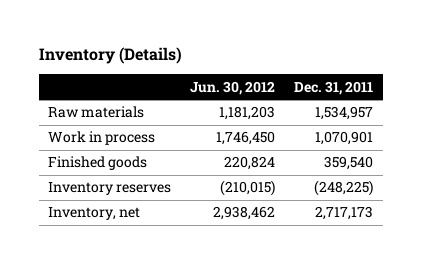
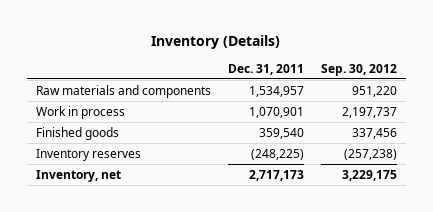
- | Jun. 30, 2012 | Dec. 31, 2011
+ | Dec. 31, 2011 | Sep. 30, 2012
- Raw materials | 1,181,203 | 1,534,957
+ Raw materials and components | 1,534,957 | 951,220

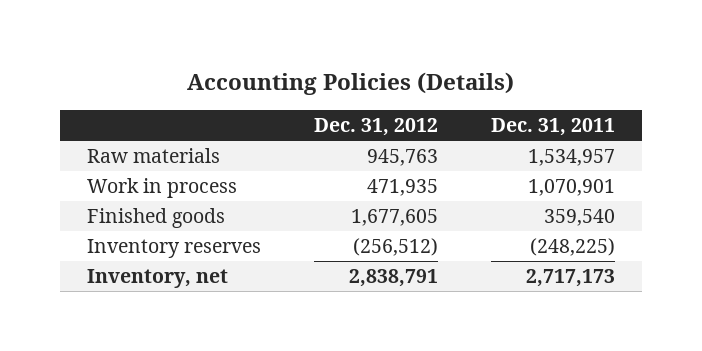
- Inventory (Details)
+ Accounting Policies (Details)
- | Dec. 31, 2011 | Sep. 30, 2012
+ | Dec. 31, 2012 | Dec. 31, 2011
- Raw materials and components | 1,534,957 | 951,220
+ Raw materials | 945,763 | 1,534,957

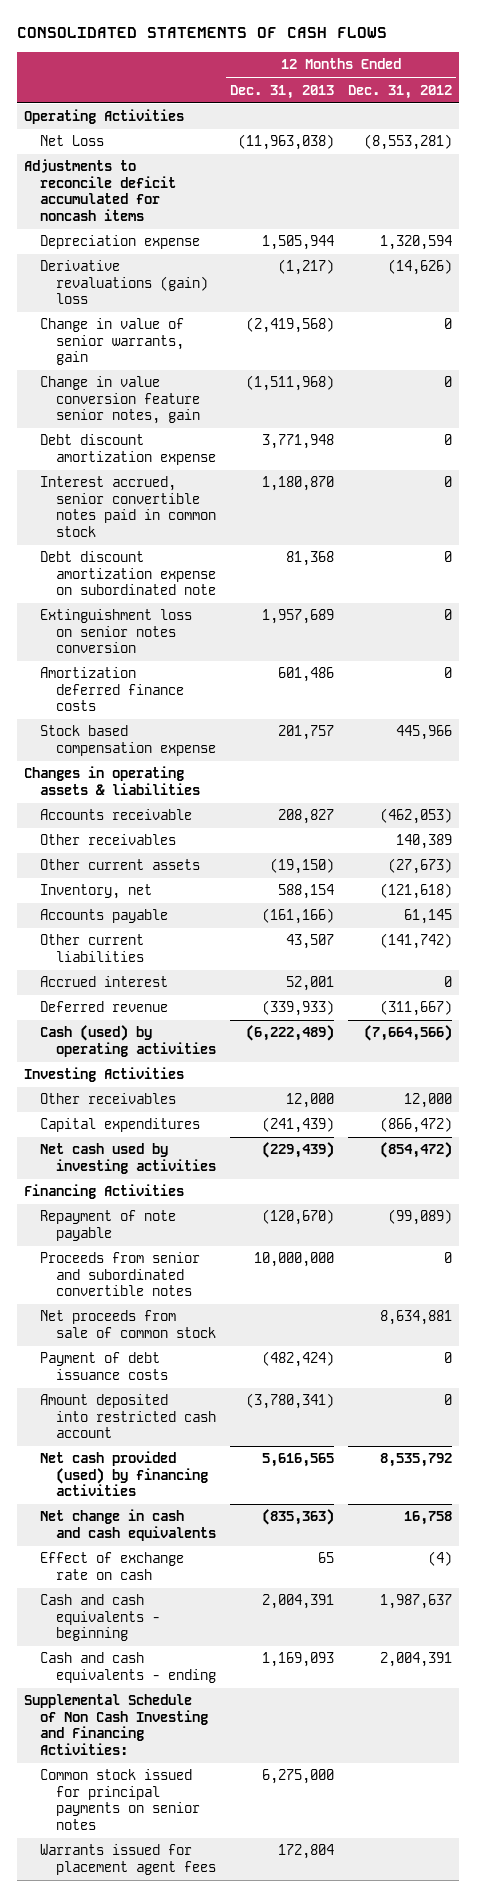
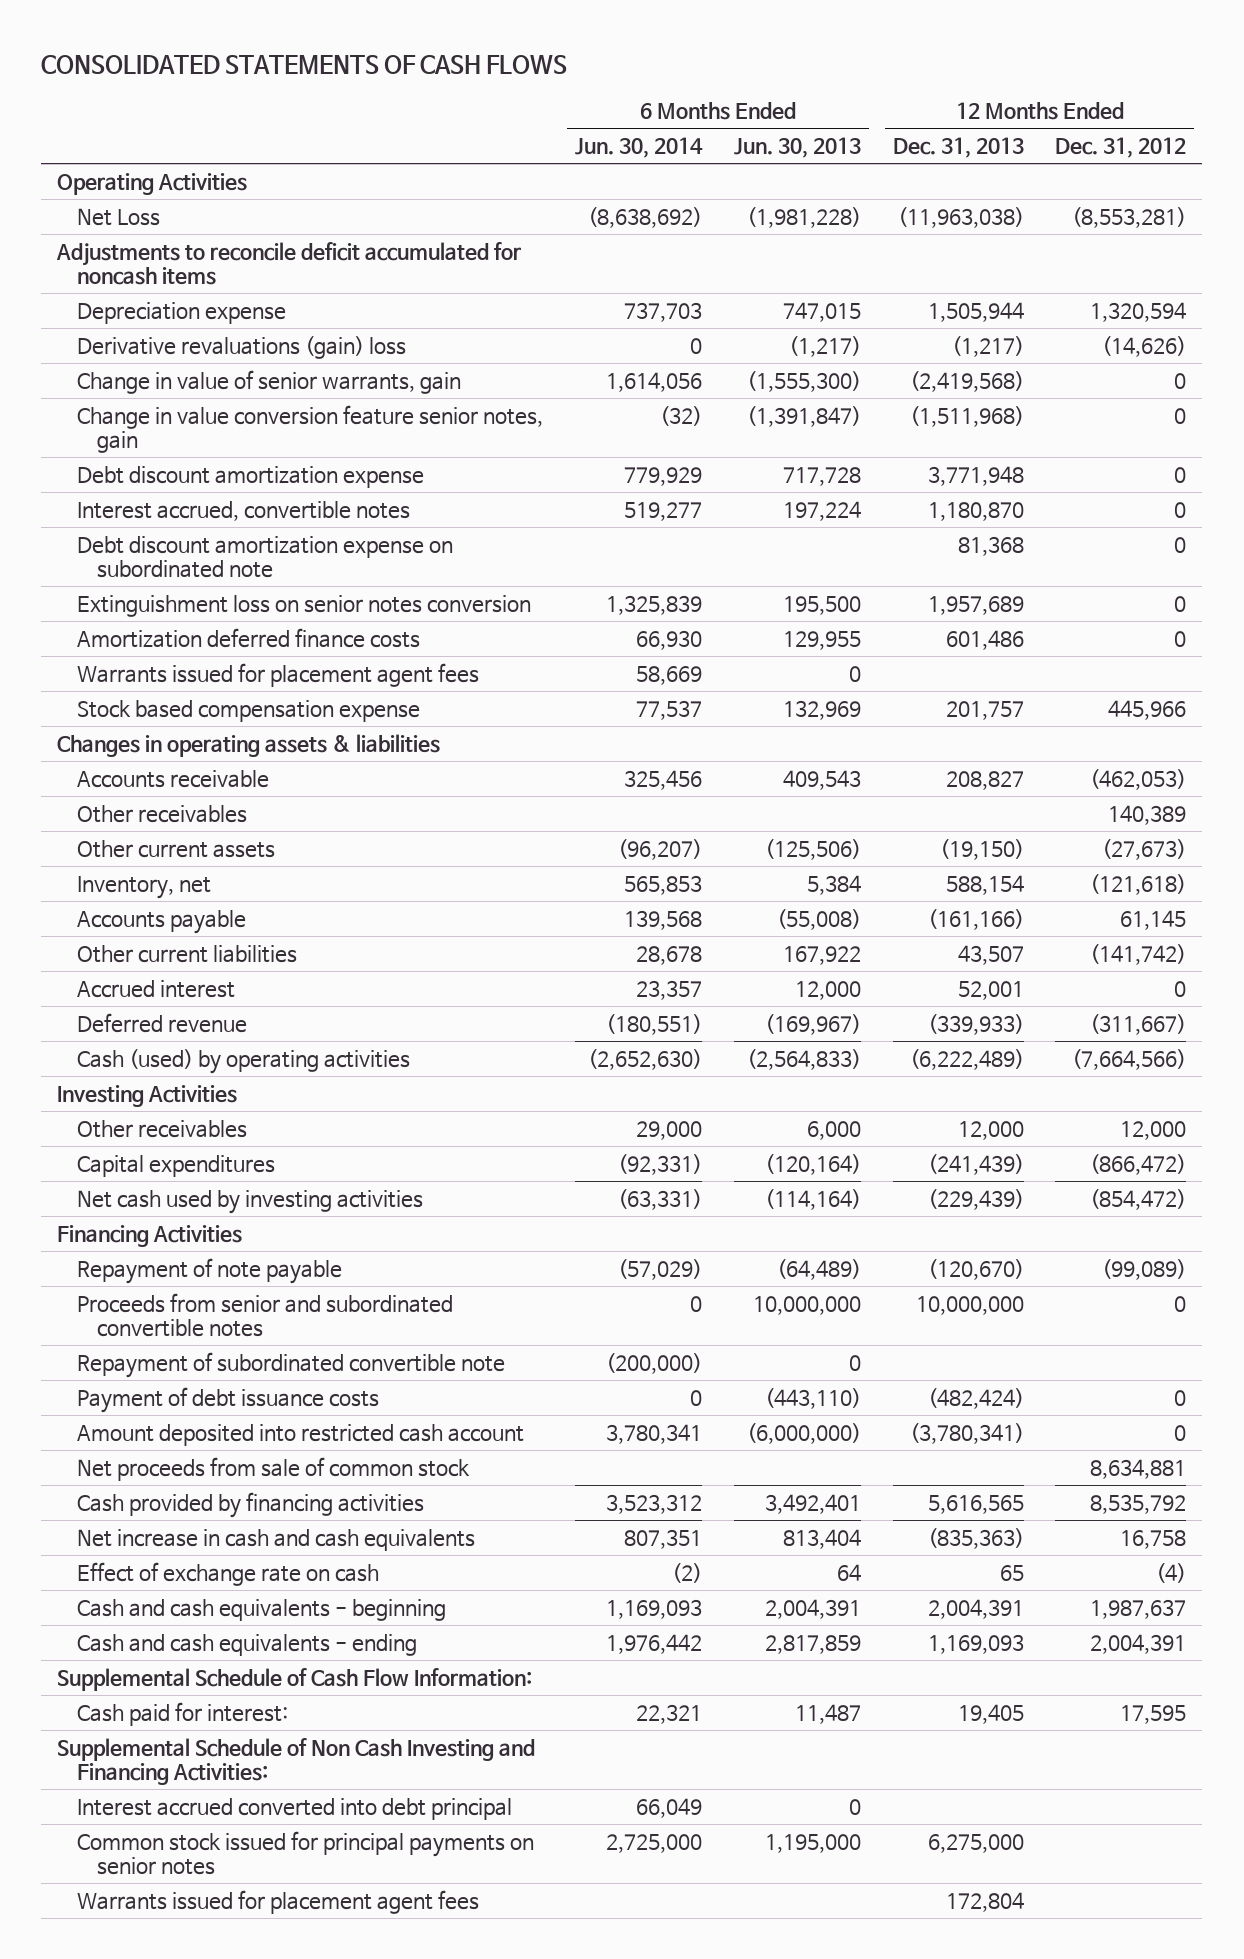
- | 12 Months Ended Dec. 31, 2013 | 12 Months Ended Dec. 31, 2012
+ | 6 Months Ended Jun. 30, 2014 | 6 Months Ended Jun. 30, 2013 | 12 Months Ended Dec. 31, 2013 | 12 Months Ended Dec. 31, 2012
- Interest accrued, senior convertible notes paid in common stock | 1,180,870 | 0
+ Interest accrued, convertible notes | 519,277 | 197,224 | 1,180,870 | 0
+ Warrants issued for placement agent fees | 58,669 | 0 | |
+ Repayment of subordinated convertible note | (200,000) | 0 | |
- Net cash provided (used) by financing activities | 5,616,565 | 8,535,792
- Net change in cash and cash equivalents | (835,363) | 16,758
moved down: Net proceeds from sale of common stock | | | | 8,634,881
+ Cash provided by financing activities | 3,523,312 | 3,492,401 | 5,616,565 | 8,535,792
+ Net increase in cash and cash equivalents | 807,351 | 813,404 | (835,363) | 16,758
+ Supplemental Schedule of Cash Flow Information:
+ Cash paid for interest: | 22,321 | 11,487 | 19,405 | 17,595
+ Interest accrued converted into debt principal | 66,049 | 0 | |

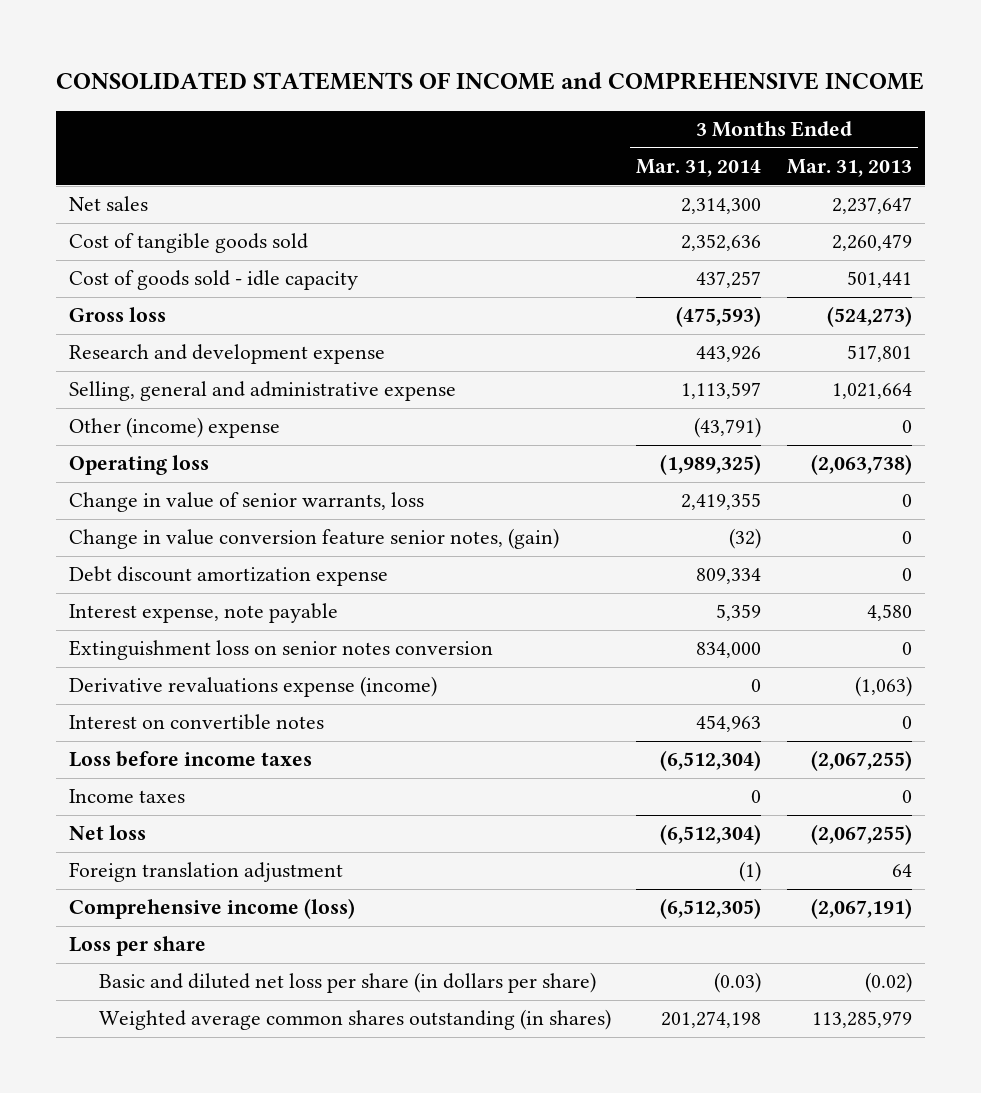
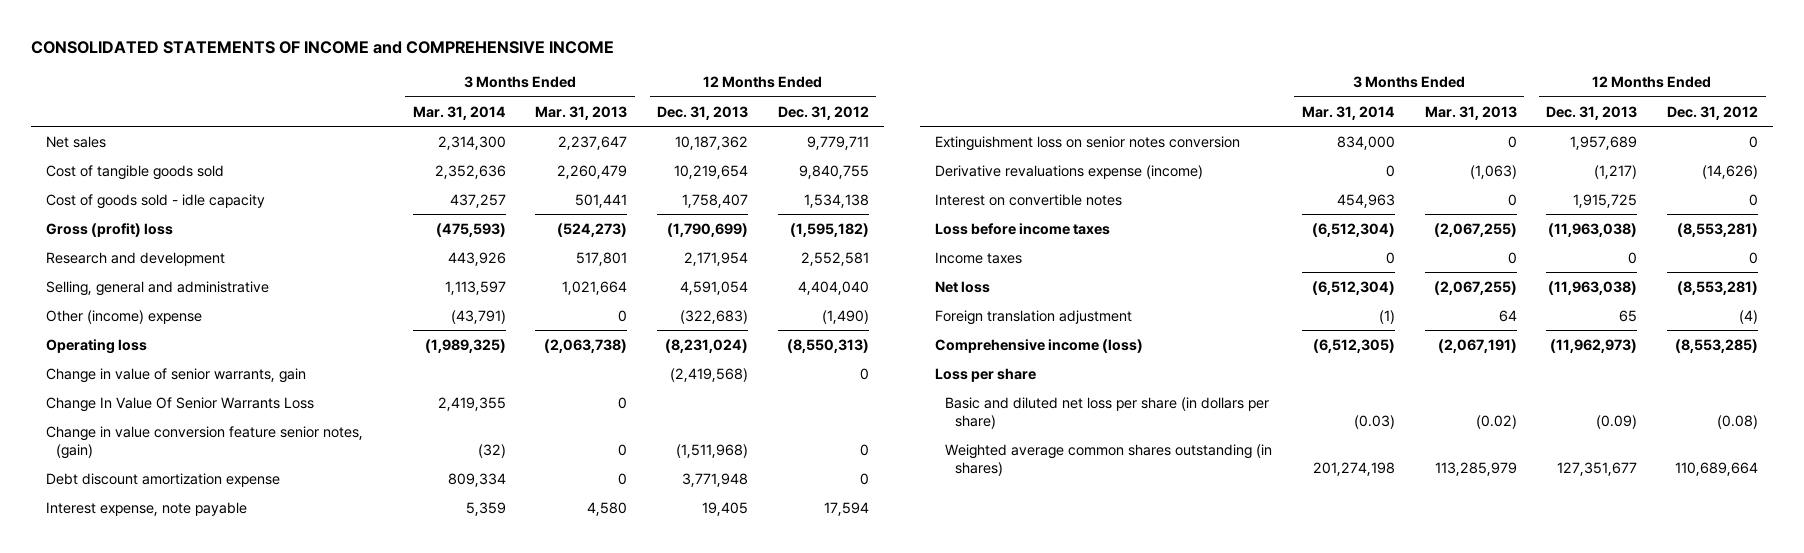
- | 3 Months Ended Mar. 31, 2014 | 3 Months Ended Mar. 31, 2013
+ | 3 Months Ended Mar. 31, 2014 | 3 Months Ended Mar. 31, 2013 | 12 Months Ended Dec. 31, 2013 | 12 Months Ended Dec. 31, 2012
- Gross loss | (475,593) | (524,273)
- Research and development expense | 443,926 | 517,801
- Selling, general and administrative expense | 1,113,597 | 1,021,664
+ Gross (profit) loss | (475,593) | (524,273) | (1,790,699) | (1,595,182)
+ Research and development | 443,926 | 517,801 | 2,171,954 | 2,552,581
+ Selling, general and administrative | 1,113,597 | 1,021,664 | 4,591,054 | 4,404,040
- Change in value of senior warrants, loss | 2,419,355 | 0
+ Change in value of senior warrants, gain | | | (2,419,568) | 0
+ Change In Value Of Senior Warrants Loss | 2,419,355 | 0 | |

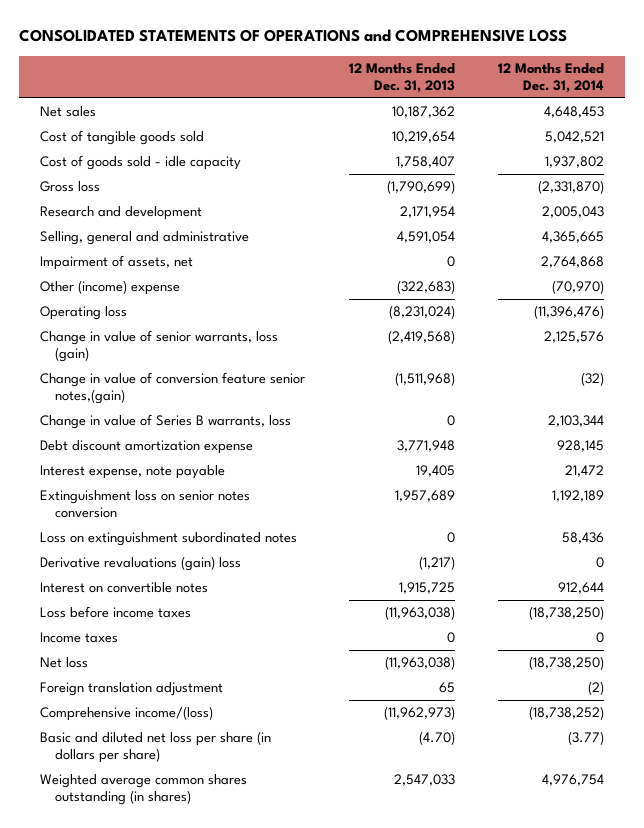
- CONSOLIDATED STATEMENTS OF INCOME and COMPREHENSIVE INCOME
+ CONSOLIDATED STATEMENTS OF OPERATIONS and COMPREHENSIVE LOSS
- | 3 Months Ended Mar. 31, 2014 | 3 Months Ended Mar. 31, 2013 | 12 Months Ended Dec. 31, 2013 | 12 Months Ended Dec. 31, 2012
+ | 12 Months Ended Dec. 31, 2013 | 12 Months Ended Dec. 31, 2014
- Gross (profit) loss | (475,593) | (524,273) | (1,790,699) | (1,595,182)
+ Gross loss | (1,790,699) | (2,331,870)
+ Impairment of assets, net | 0 | 2,764,868
- Change in value of senior warrants, gain | | | (2,419,568) | 0
- Change In Value Of Senior Warrants Loss | 2,419,355 | 0 | |
- Change in value conversion feature senior notes, (gain) | (32) | 0 | (1,511,968) | 0
+ Change in value of senior warrants, loss (gain) | (2,419,568) | 2,125,576
+ Change in value of conversion feature senior notes,(gain) | (1,511,968) | (32)
+ Change in value of Series B warrants, loss | 0 | 2,103,344
- Derivative revaluations expense (income) | 0 | (1,063) | (1,217) | (14,626)
+ Loss on extinguishment subordinated notes | 0 | 58,436
+ Derivative revaluations (gain) loss | (1,217) | 0
- Comprehensive income (loss) | (6,512,305) | (2,067,191) | (11,962,973) | (8,553,285)
- Loss per share
- Basic and diluted net loss per share (in dollars per share) | (0.03) | (0.02) | (0.09) | (0.08)
- Weighted average common shares outstanding (in shares) | 201,274,198 | 113,285,979 | 127,351,677 | 110,689,664
+ Comprehensive income/(loss) | (11,962,973) | (18,738,252)
+ Basic and diluted net loss per share (in dollars per share) | (4.70) | (3.77)
+ Weighted average common shares outstanding (in shares) | 2,547,033 | 4,976,754

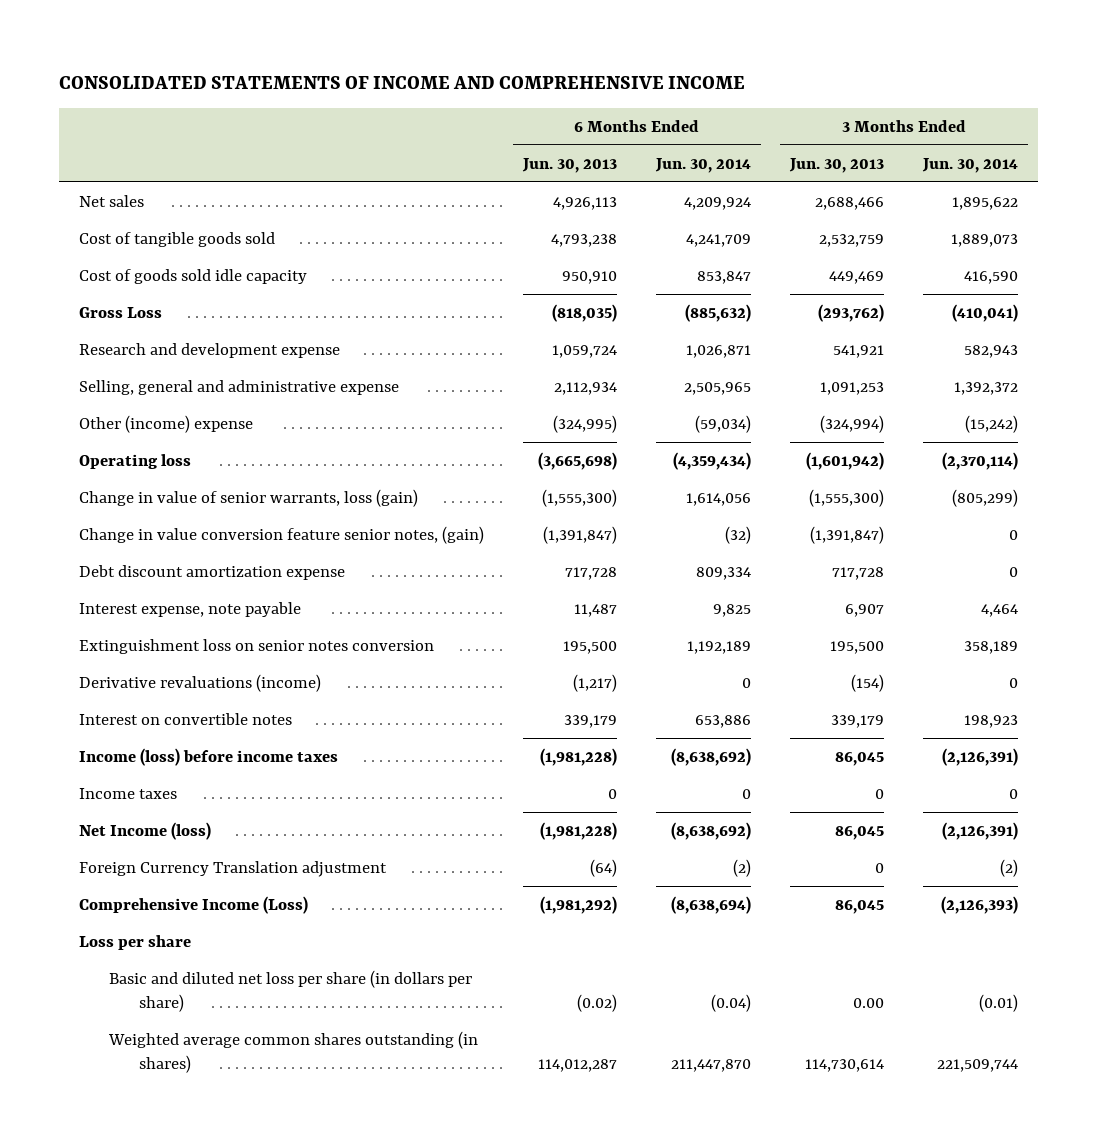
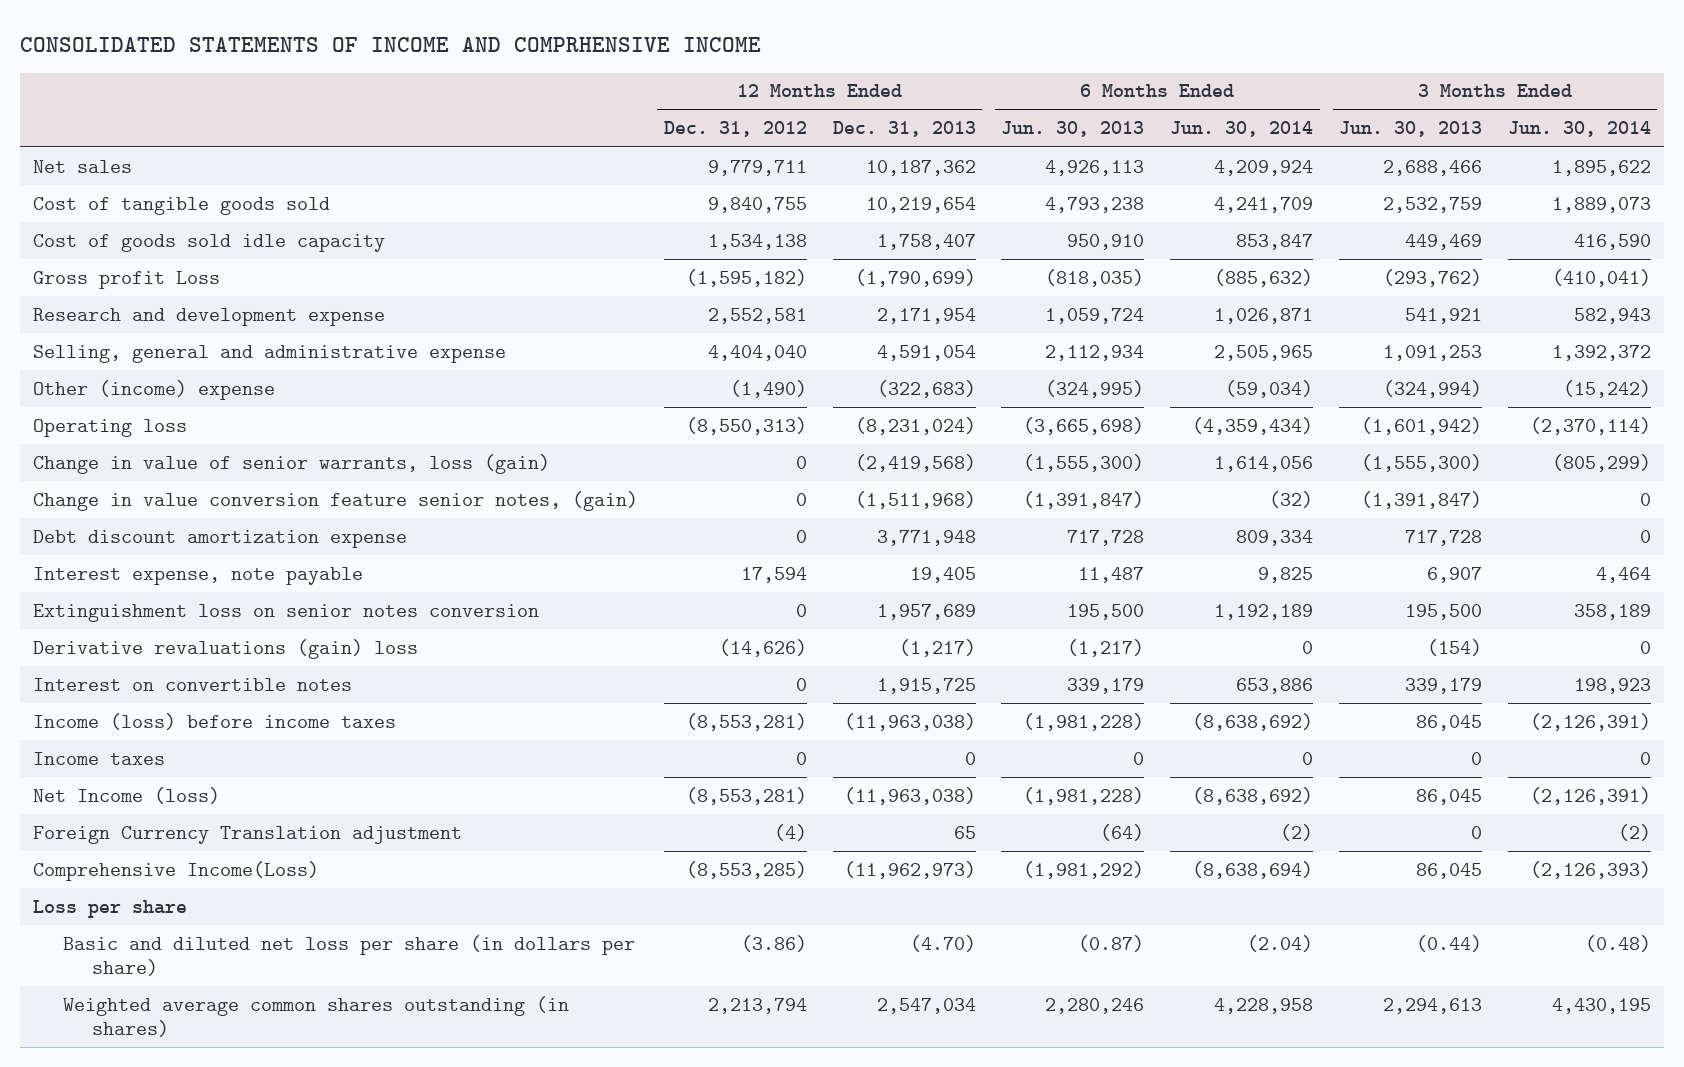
- CONSOLIDATED STATEMENTS OF INCOME AND COMPREHENSIVE INCOME
+ CONSOLIDATED STATEMENTS OF INCOME AND COMPRHENSIVE INCOME
- | 6 Months Ended Jun. 30, 2013 | 6 Months Ended Jun. 30, 2014 | 3 Months Ended Jun. 30, 2013 | 3 Months Ended Jun. 30, 2014
+ | 12 Months Ended Dec. 31, 2012 | 12 Months Ended Dec. 31, 2013 | 6 Months Ended Jun. 30, 2013 | 6 Months Ended Jun. 30, 2014 | 3 Months Ended Jun. 30, 2013 | 3 Months Ended Jun. 30, 2014
- Gross Loss | (818,035) | (885,632) | (293,762) | (410,041)
+ Gross profit Loss | (1,595,182) | (1,790,699) | (818,035) | (885,632) | (293,762) | (410,041)
- Derivative revaluations (income) | (1,217) | 0 | (154) | 0
+ Derivative revaluations (gain) loss | (14,626) | (1,217) | (1,217) | 0 | (154) | 0
- Comprehensive Income (Loss) | (1,981,292) | (8,638,694) | 86,045 | (2,126,393)
+ Comprehensive Income(Loss) | (8,553,285) | (11,962,973) | (1,981,292) | (8,638,694) | 86,045 | (2,126,393)
- Basic and diluted net loss per share (in dollars per share) | (0.02) | (0.04) | 0.00 | (0.01)
- Weighted average common shares outstanding (in shares) | 114,012,287 | 211,447,870 | 114,730,614 | 221,509,744
+ Basic and diluted net loss per share (in dollars per share) | (3.86) | (4.70) | (0.87) | (2.04) | (0.44) | (0.48)
+ Weighted average common shares outstanding (in shares) | 2,213,794 | 2,547,034 | 2,280,246 | 4,228,958 | 2,294,613 | 4,430,195

